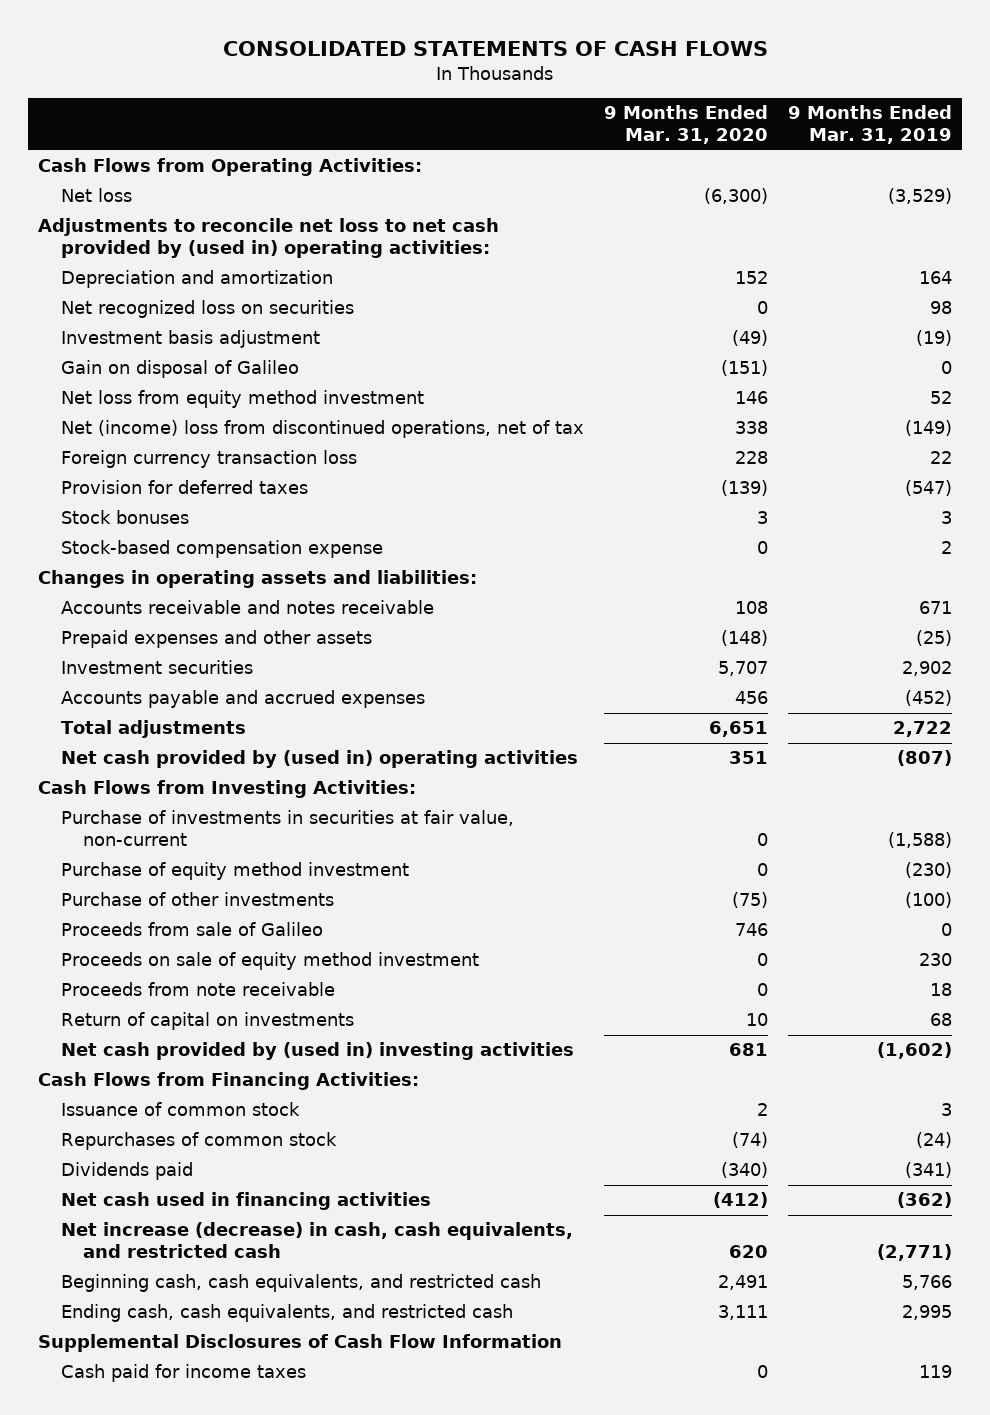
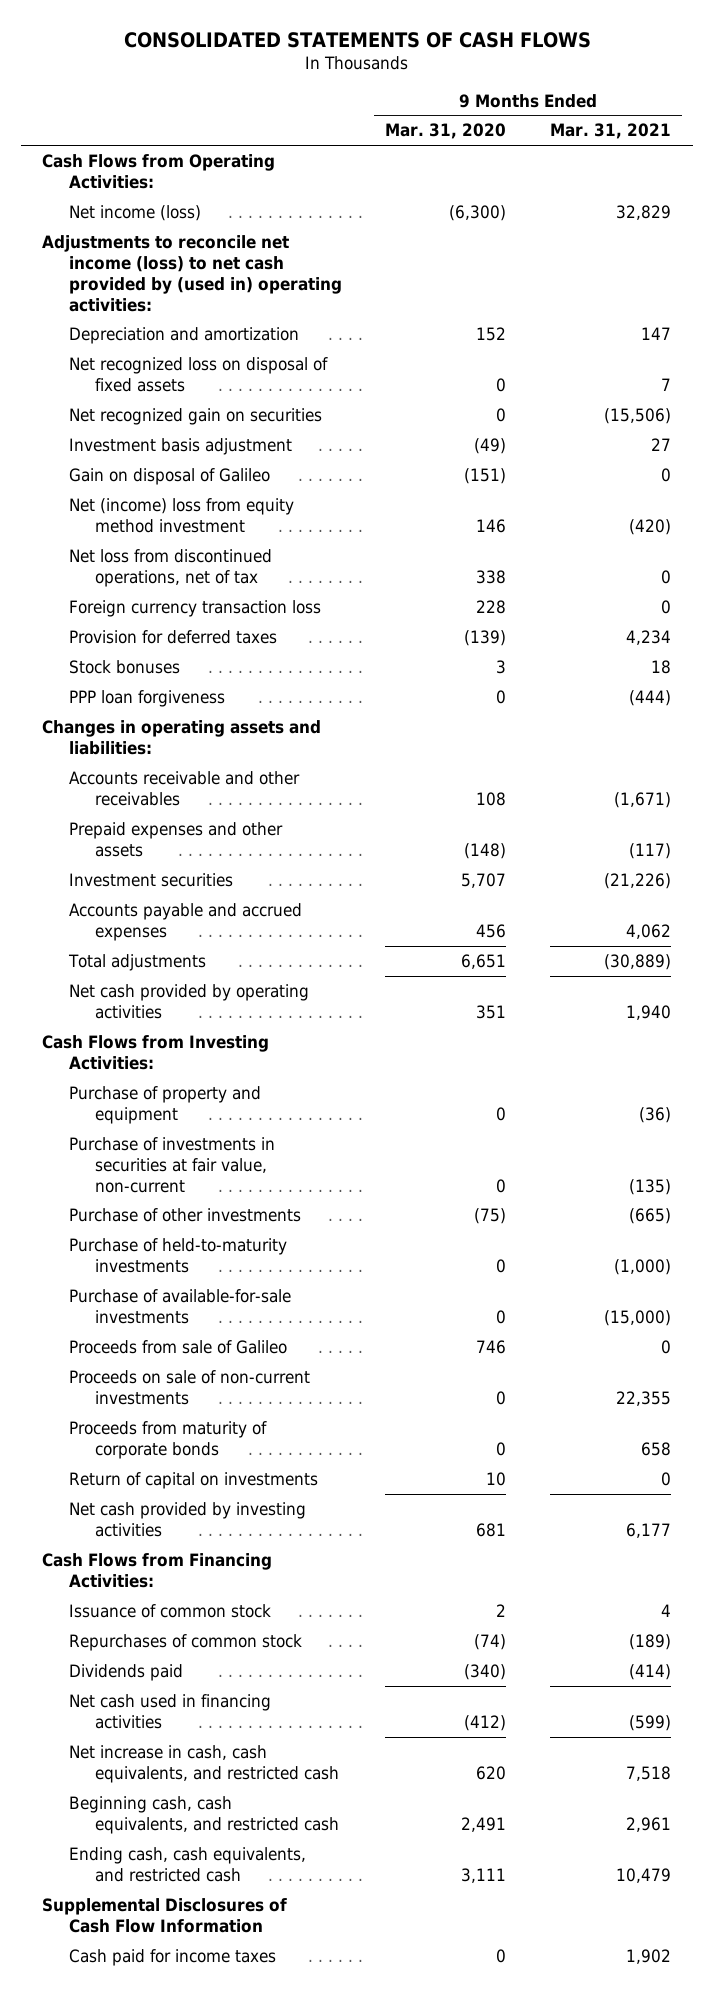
- | 9 Months Ended Mar. 31, 2020 | 9 Months Ended Mar. 31, 2019
+ | 9 Months Ended Mar. 31, 2020 | 9 Months Ended Mar. 31, 2021
- Net loss | (6,300) | (3,529)
- Adjustments to reconcile net loss to net cash provided by (used in) operating activities:
+ Net income (loss) | (6,300) | 32,829
+ Adjustments to reconcile net income (loss) to net cash provided by (used in) operating activities:
- Net recognized loss on securities | 0 | 98
+ Net recognized loss on disposal of fixed assets | 0 | 7
+ Net recognized gain on securities | 0 | (15,506)
- Net loss from equity method investment | 146 | 52
- Net (income) loss from discontinued operations, net of tax | 338 | (149)
+ Net (income) loss from equity method investment | 146 | (420)
+ Net loss from discontinued operations, net of tax | 338 | 0
- Stock-based compensation expense | 0 | 2
+ PPP loan forgiveness | 0 | (444)
- Accounts receivable and notes receivable | 108 | 671
+ Accounts receivable and other receivables | 108 | (1,671)
- Net cash provided by (used in) operating activities | 351 | (807)
+ Net cash provided by operating activities | 351 | 1,940
+ Purchase of property and equipment | 0 | (36)
- Purchase of equity method investment | 0 | (230)
+ Purchase of held-to-maturity investments | 0 | (1,000)
+ Purchase of available-for-sale investments | 0 | (15,000)
- Proceeds on sale of equity method investment | 0 | 230
- Proceeds from note receivable | 0 | 18
+ Proceeds on sale of non-current investments | 0 | 22,355
+ Proceeds from maturity of corporate bonds | 0 | 658
- Net cash provided by (used in) investing activities | 681 | (1,602)
+ Net cash provided by investing activities | 681 | 6,177
- Net increase (decrease) in cash, cash equivalents, and restricted cash | 620 | (2,771)
+ Net increase in cash, cash equivalents, and restricted cash | 620 | 7,518

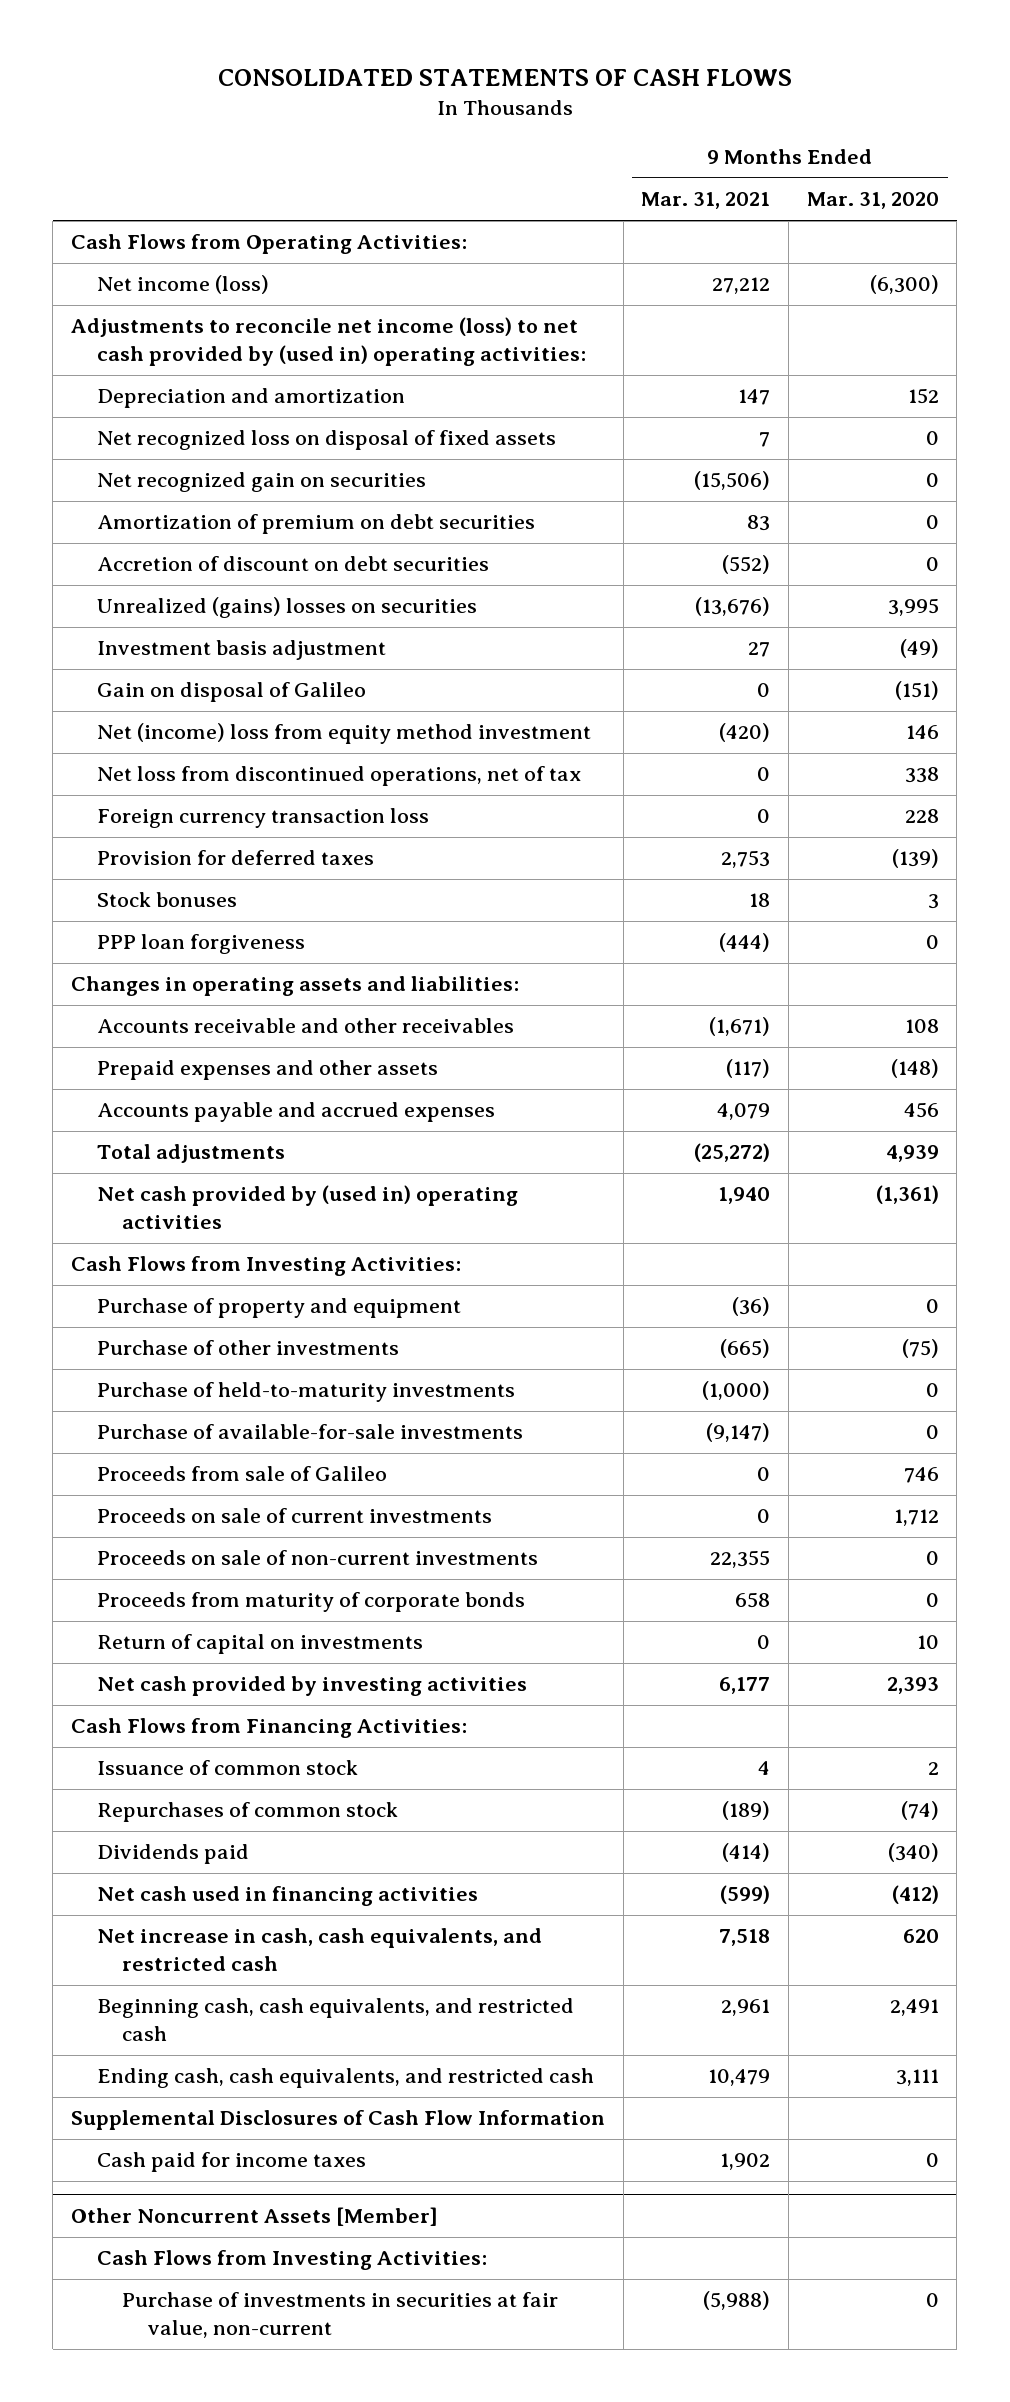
- | 9 Months Ended Mar. 31, 2020 | 9 Months Ended Mar. 31, 2021
+ | 9 Months Ended Mar. 31, 2021 | 9 Months Ended Mar. 31, 2020
- Net income (loss) | (6,300) | 32,829
+ Net income (loss) | 27,212 | (6,300)
+ Amortization of premium on debt securities | 83 | 0
+ Accretion of discount on debt securities | (552) | 0
+ Unrealized (gains) losses on securities | (13,676) | 3,995
- Provision for deferred taxes | (139) | 4,234
+ Provision for deferred taxes | 2,753 | (139)
- Investment securities | 5,707 | (21,226)
- Accounts payable and accrued expenses | 456 | 4,062
- Total adjustments | 6,651 | (30,889)
- Net cash provided by operating activities | 351 | 1,940
+ Accounts payable and accrued expenses | 4,079 | 456
+ Total adjustments | (25,272) | 4,939
+ Net cash provided by (used in) operating activities | 1,940 | (1,361)
- Purchase of investments in securities at fair value, non-current | 0 | (135)
- Purchase of available-for-sale investments | 0 | (15,000)
+ Purchase of available-for-sale investments | (9,147) | 0
+ Proceeds on sale of current investments | 0 | 1,712
- Net cash provided by investing activities | 681 | 6,177
+ Net cash provided by investing activities | 6,177 | 2,393
+ Other Noncurrent Assets [Member]
+ Cash Flows from Investing Activities:
+ Purchase of investments in securities at fair value, non-current | (5,988) | 0

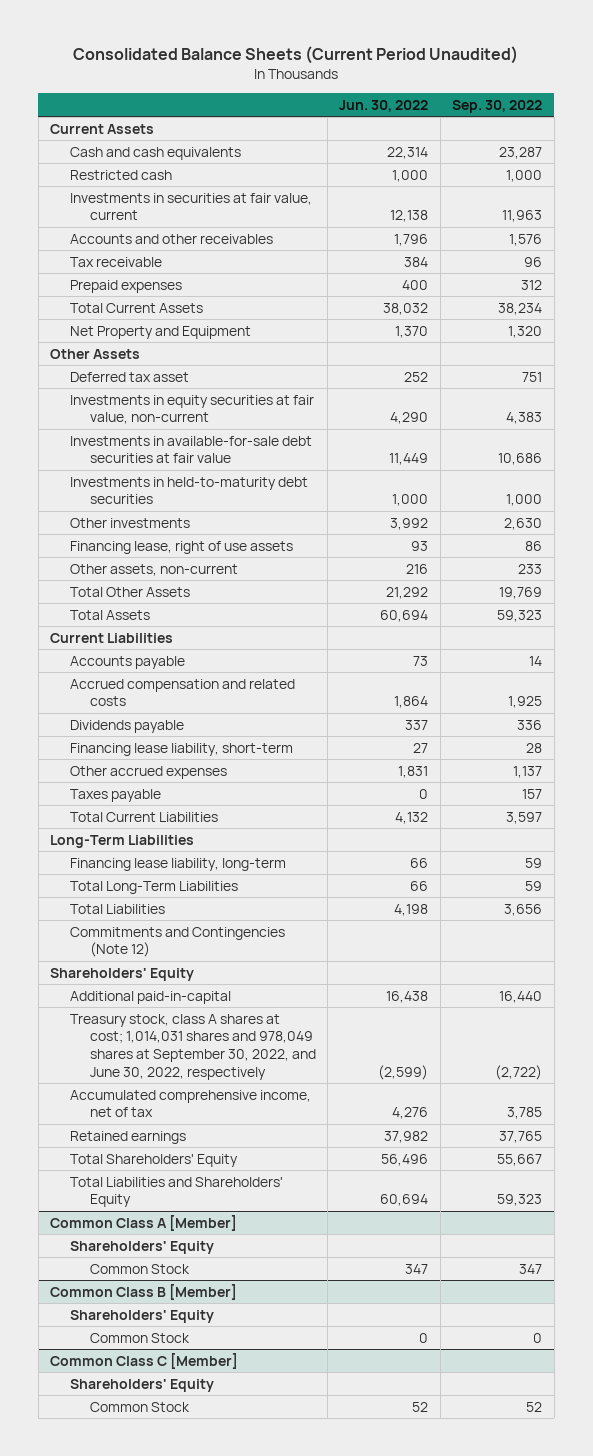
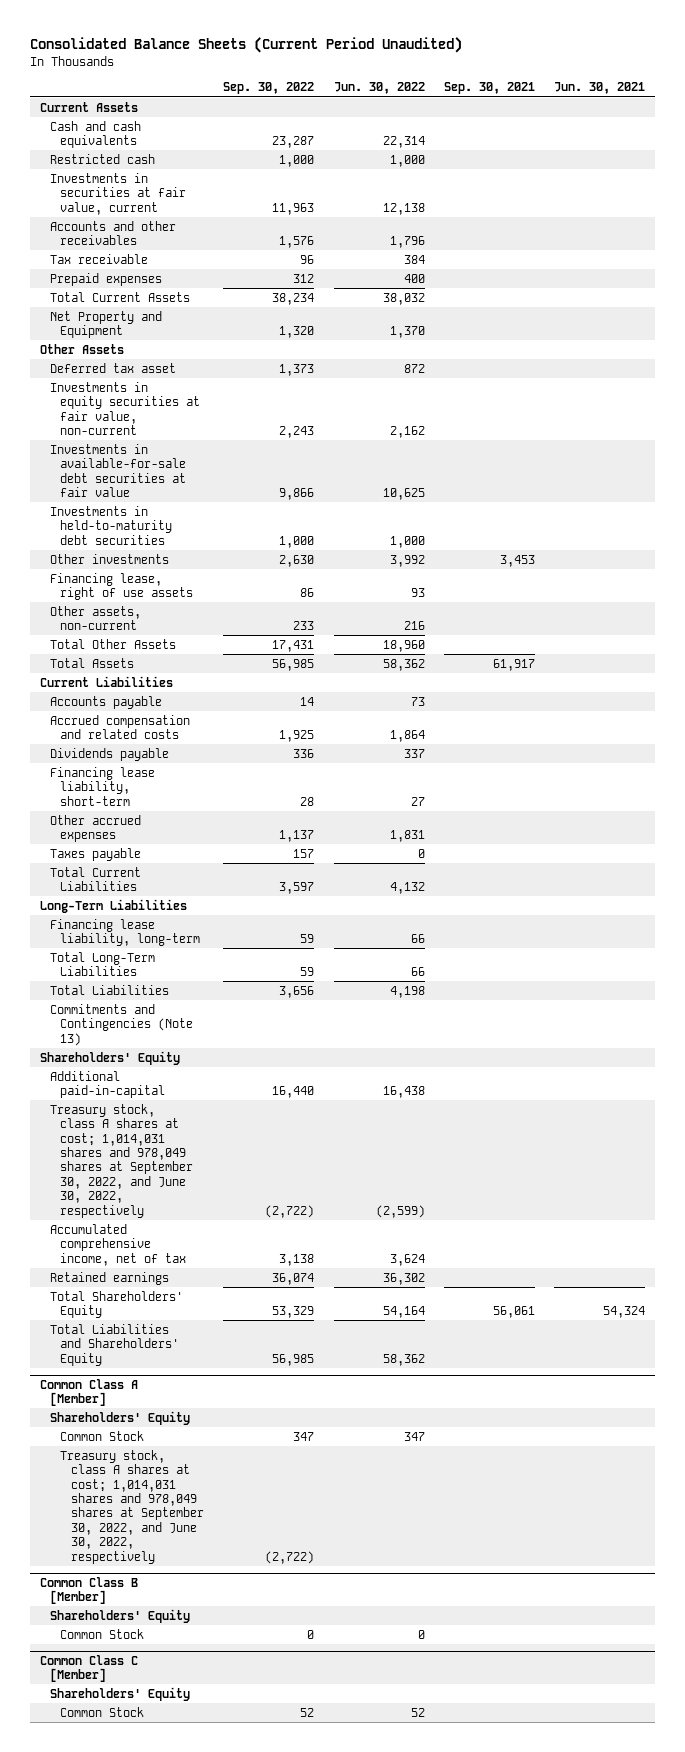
- | Jun. 30, 2022 | Sep. 30, 2022
+ | Sep. 30, 2022 | Jun. 30, 2022 | Sep. 30, 2021 | Jun. 30, 2021
- Deferred tax asset | 252 | 751
- Investments in equity securities at fair value, non-current | 4,290 | 4,383
- Investments in available-for-sale debt securities at fair value | 11,449 | 10,686
+ Deferred tax asset | 1,373 | 872 | |
+ Investments in equity securities at fair value, non-current | 2,243 | 2,162 | |
+ Investments in available-for-sale debt securities at fair value | 9,866 | 10,625 | |
- Total Other Assets | 21,292 | 19,769
- Total Assets | 60,694 | 59,323
+ Total Other Assets | 17,431 | 18,960 | |
+ Total Assets | 56,985 | 58,362 | 61,917 |
- Commitments and Contingencies (Note 12)
+ Commitments and Contingencies (Note 13)
- Accumulated comprehensive income, net of tax | 4,276 | 3,785
- Retained earnings | 37,982 | 37,765
- Total Shareholders' Equity | 56,496 | 55,667
- Total Liabilities and Shareholders' Equity | 60,694 | 59,323
+ Accumulated comprehensive income, net of tax | 3,138 | 3,624 | |
+ Retained earnings | 36,074 | 36,302 | |
+ Total Shareholders' Equity | 53,329 | 54,164 | 56,061 | 54,324
+ Total Liabilities and Shareholders' Equity | 56,985 | 58,362 | |
@ Common Class A [Member]
+ Treasury stock, class A shares at cost; 1,014,031 shares and 978,049 shares at September 30, 2022, and June 30, 2022, respectively | (2,722) | | |

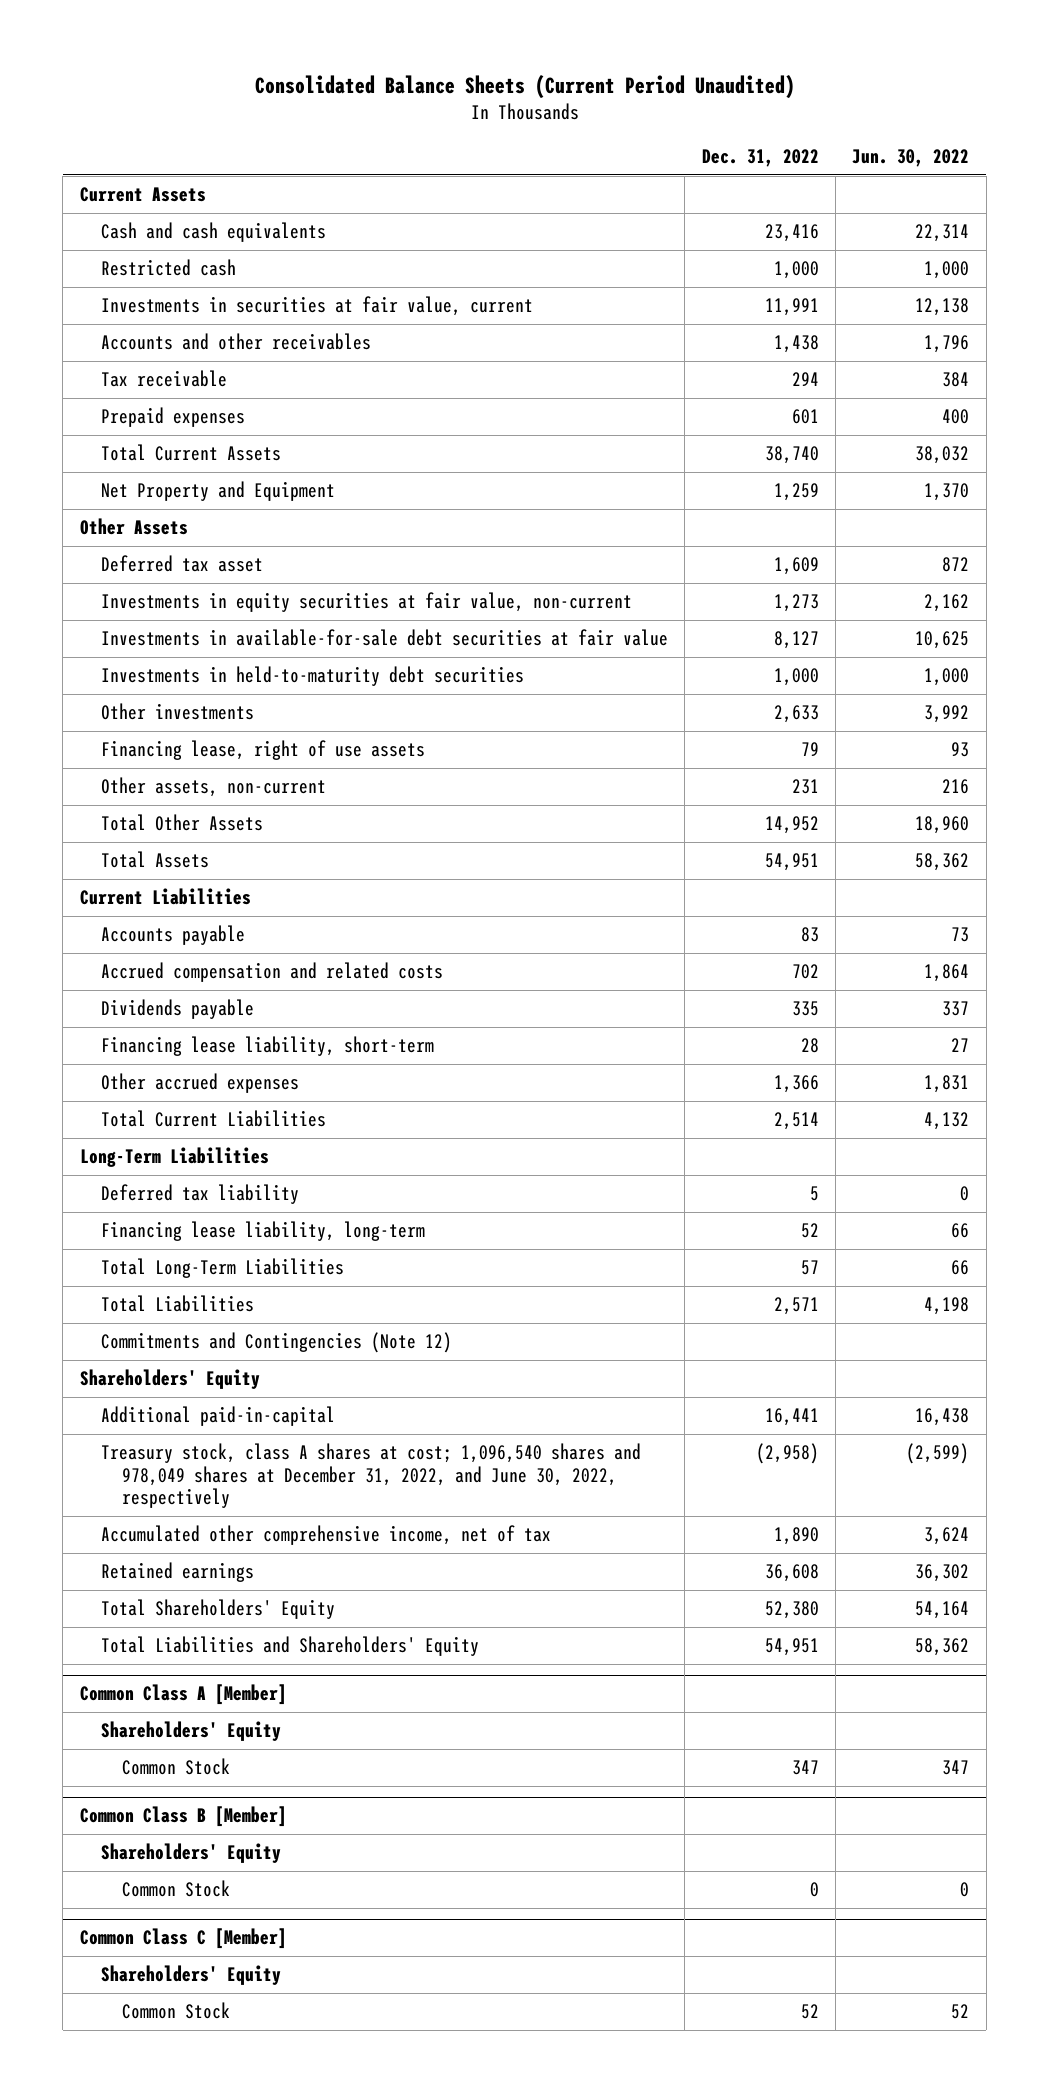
- | Sep. 30, 2022 | Jun. 30, 2022 | Sep. 30, 2021 | Jun. 30, 2021
+ | Dec. 31, 2022 | Jun. 30, 2022
- Taxes payable | 157 | 0 | |
+ Deferred tax liability | 5 | 0
- Commitments and Contingencies (Note 13)
+ Commitments and Contingencies (Note 12)
- Treasury stock, class A shares at cost; 1,014,031 shares and 978,049 shares at September 30, 2022, and June 30, 2022, respectively | (2,722) | (2,599) | |
- Accumulated comprehensive income, net of tax | 3,138 | 3,624 | |
+ Treasury stock, class A shares at cost; 1,096,540 shares and 978,049 shares at December 31, 2022, and June 30, 2022, respectively | (2,958) | (2,599)
+ Accumulated other comprehensive income, net of tax | 1,890 | 3,624
@ Common Class A [Member]
- Treasury stock, class A shares at cost; 1,014,031 shares and 978,049 shares at September 30, 2022, and June 30, 2022, respectively | (2,722) | | |

